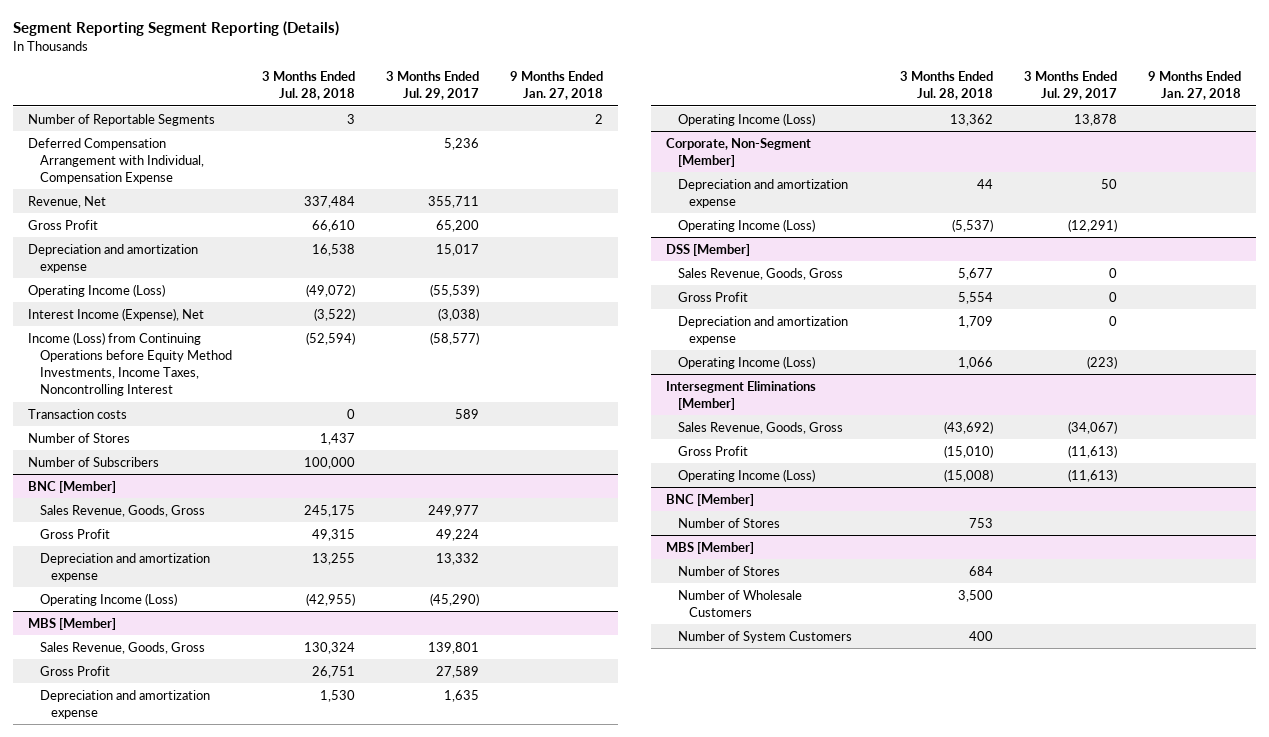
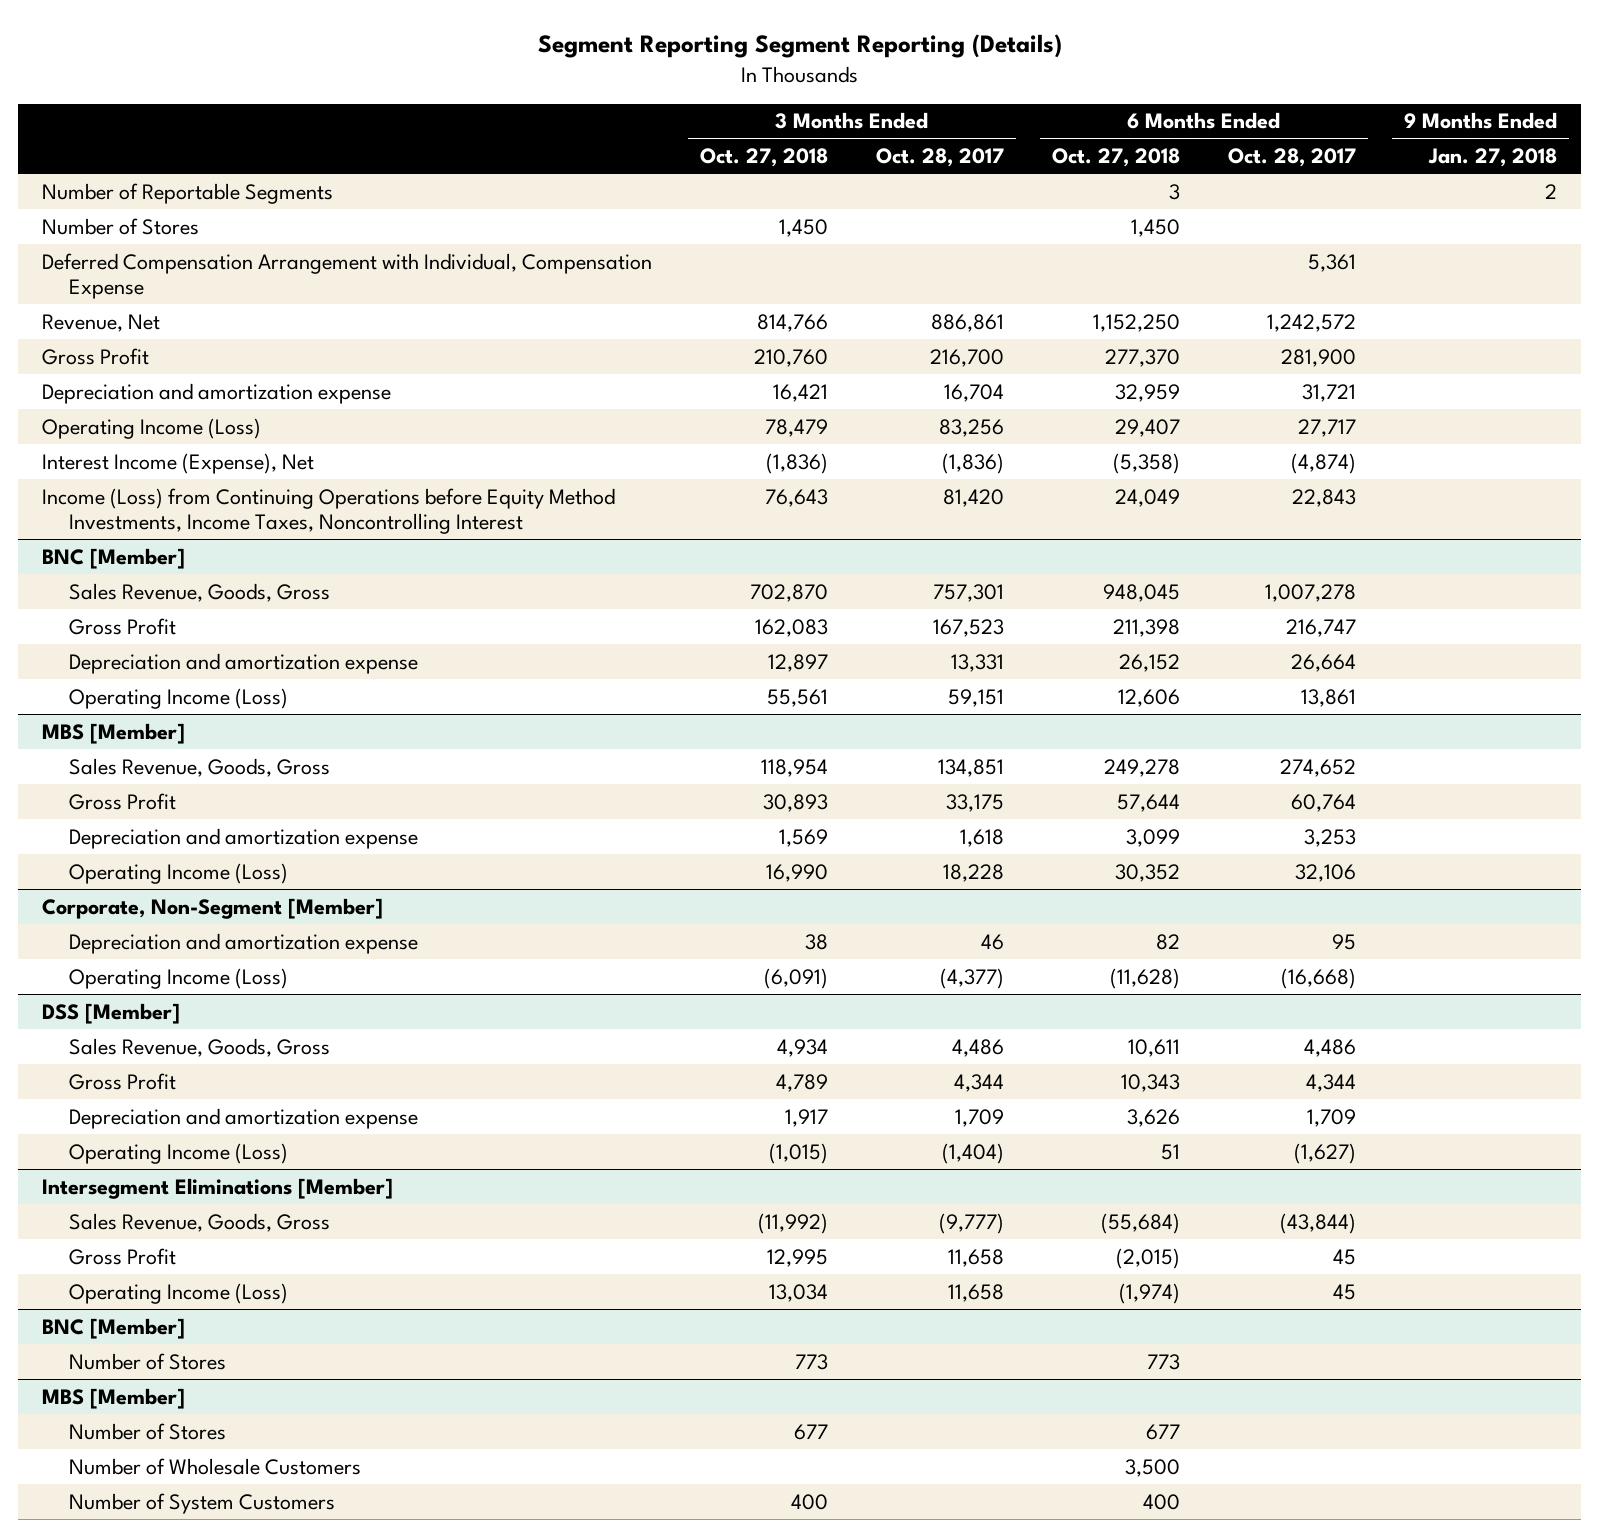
- | 3 Months Ended Jul. 28, 2018 | 3 Months Ended Jul. 29, 2017 | 9 Months Ended Jan. 27, 2018
+ | 3 Months Ended Oct. 27, 2018 | 3 Months Ended Oct. 28, 2017 | 6 Months Ended Oct. 27, 2018 | 6 Months Ended Oct. 28, 2017 | 9 Months Ended Jan. 27, 2018
moved up: Number of Stores | 1,450 | | 1,450 | |
- Transaction costs | 0 | 589 |
- Number of Subscribers | 100,000 | |

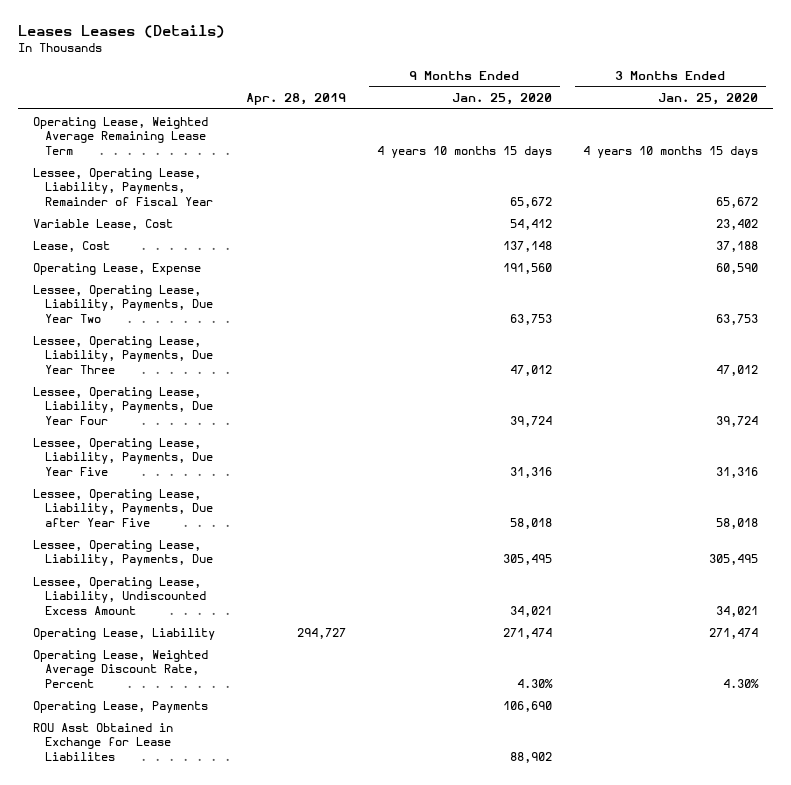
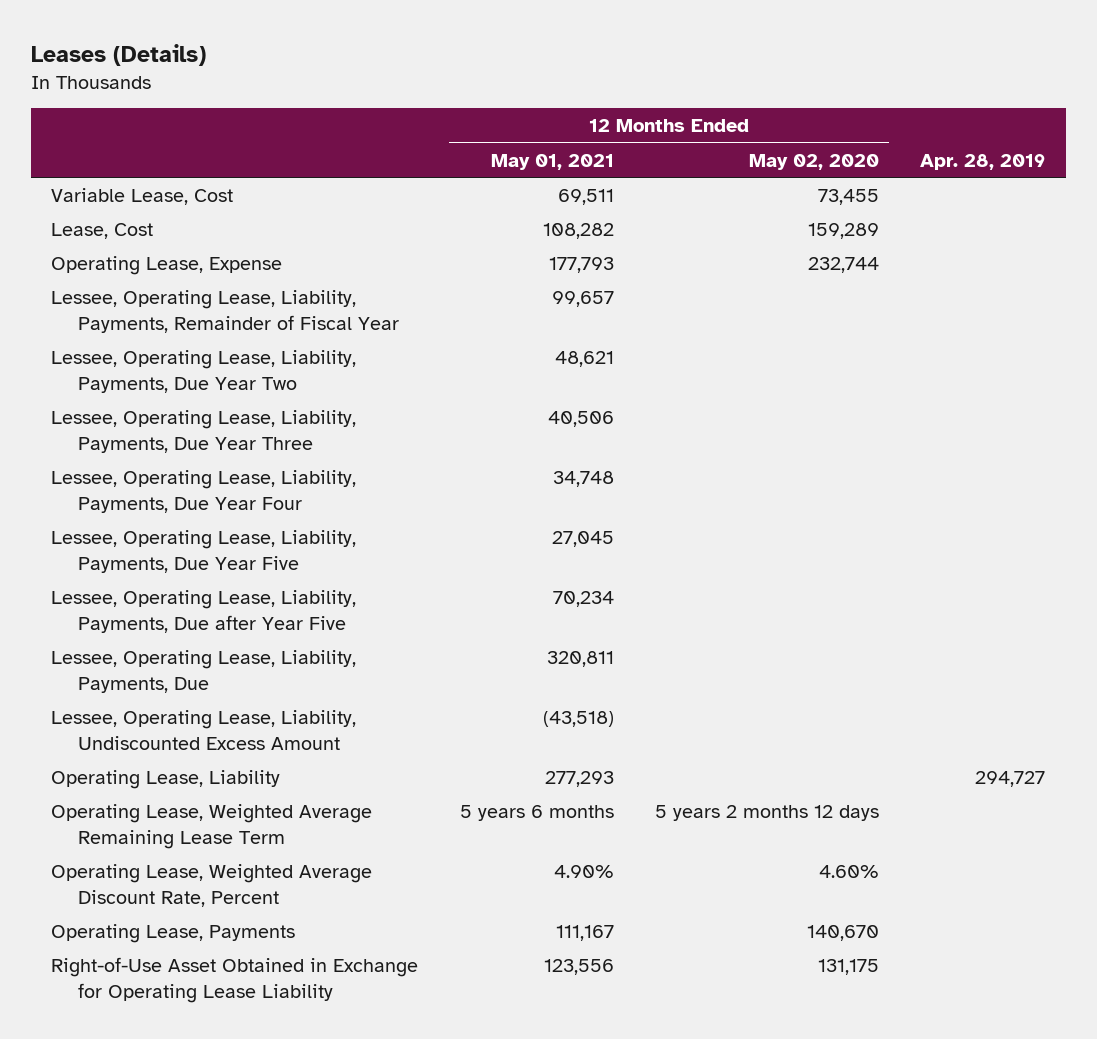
- Leases Leases (Details)
+ Leases (Details)
- | Apr. 28, 2019 | 9 Months Ended Jan. 25, 2020 | 3 Months Ended Jan. 25, 2020
+ | 12 Months Ended May 01, 2021 | 12 Months Ended May 02, 2020 | Apr. 28, 2019
moved down: Lessee, Operating Lease, Liability, Payments, Remainder of Fiscal Year | 99,657 | |
moved down: Operating Lease, Weighted Average Remaining Lease Term | 5 years 6 months | 5 years 2 months 12 days |
- ROU Asst Obtained in Exchange for Lease Liabilites | | 88,902 |
+ Right-of-Use Asset Obtained in Exchange for Operating Lease Liability | 123,556 | 131,175 |

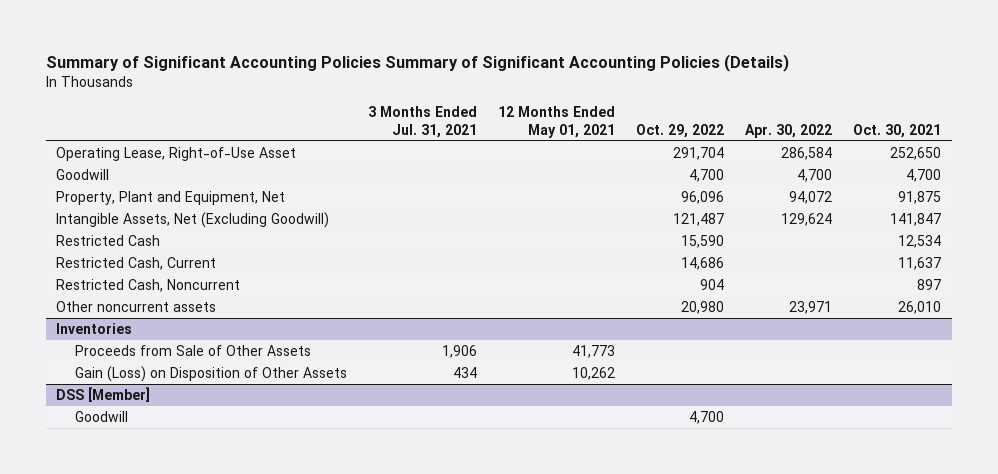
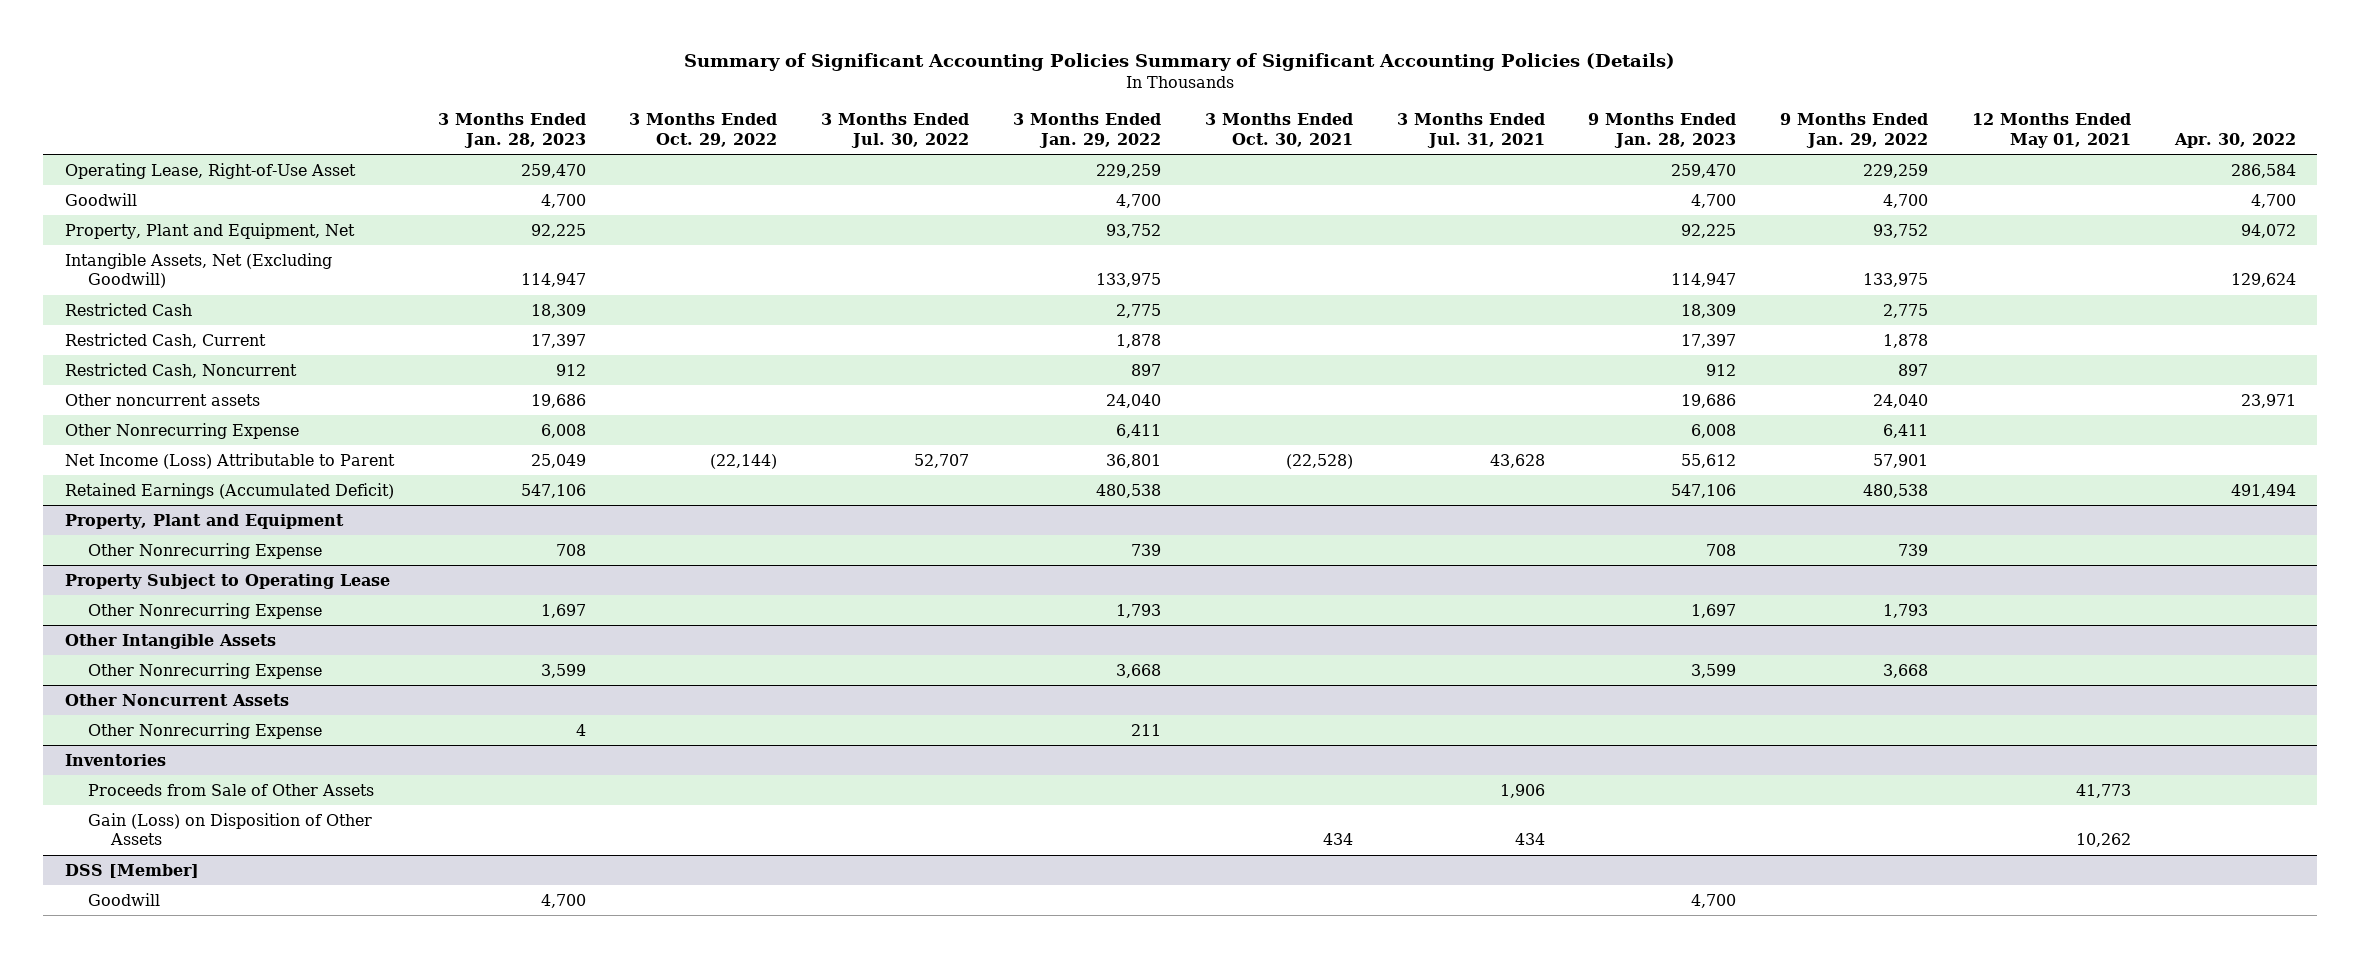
- | 3 Months Ended Jul. 31, 2021 | 12 Months Ended May 01, 2021 | Oct. 29, 2022 | Apr. 30, 2022 | Oct. 30, 2021
+ | 3 Months Ended Jan. 28, 2023 | 3 Months Ended Oct. 29, 2022 | 3 Months Ended Jul. 30, 2022 | 3 Months Ended Jan. 29, 2022 | 3 Months Ended Oct. 30, 2021 | 3 Months Ended Jul. 31, 2021 | 9 Months Ended Jan. 28, 2023 | 9 Months Ended Jan. 29, 2022 | 12 Months Ended May 01, 2021 | Apr. 30, 2022
+ Other Nonrecurring Expense | 6,008 | | | 6,411 | | | 6,008 | 6,411 | |
+ Net Income (Loss) Attributable to Parent | 25,049 | (22,144) | 52,707 | 36,801 | (22,528) | 43,628 | 55,612 | 57,901 | |
+ Retained Earnings (Accumulated Deficit) | 547,106 | | | 480,538 | | | 547,106 | 480,538 | | 491,494
+ Property, Plant and Equipment
+ Other Nonrecurring Expense | 708 | | | 739 | | | 708 | 739 | |
+ Property Subject to Operating Lease
+ Other Nonrecurring Expense | 1,697 | | | 1,793 | | | 1,697 | 1,793 | |
+ Other Intangible Assets
+ Other Nonrecurring Expense | 3,599 | | | 3,668 | | | 3,599 | 3,668 | |
+ Other Noncurrent Assets
+ Other Nonrecurring Expense | 4 | | | 211 | | | | | |

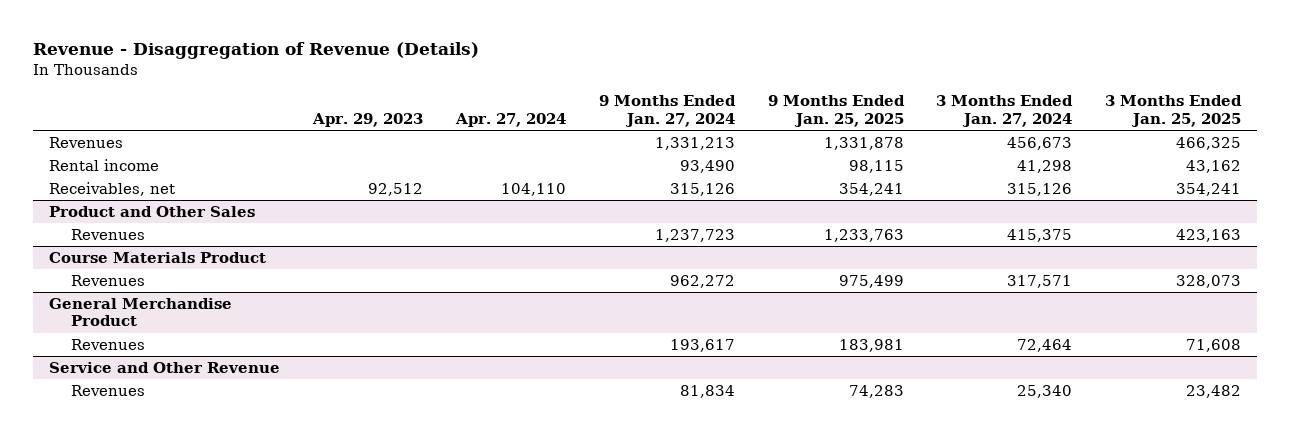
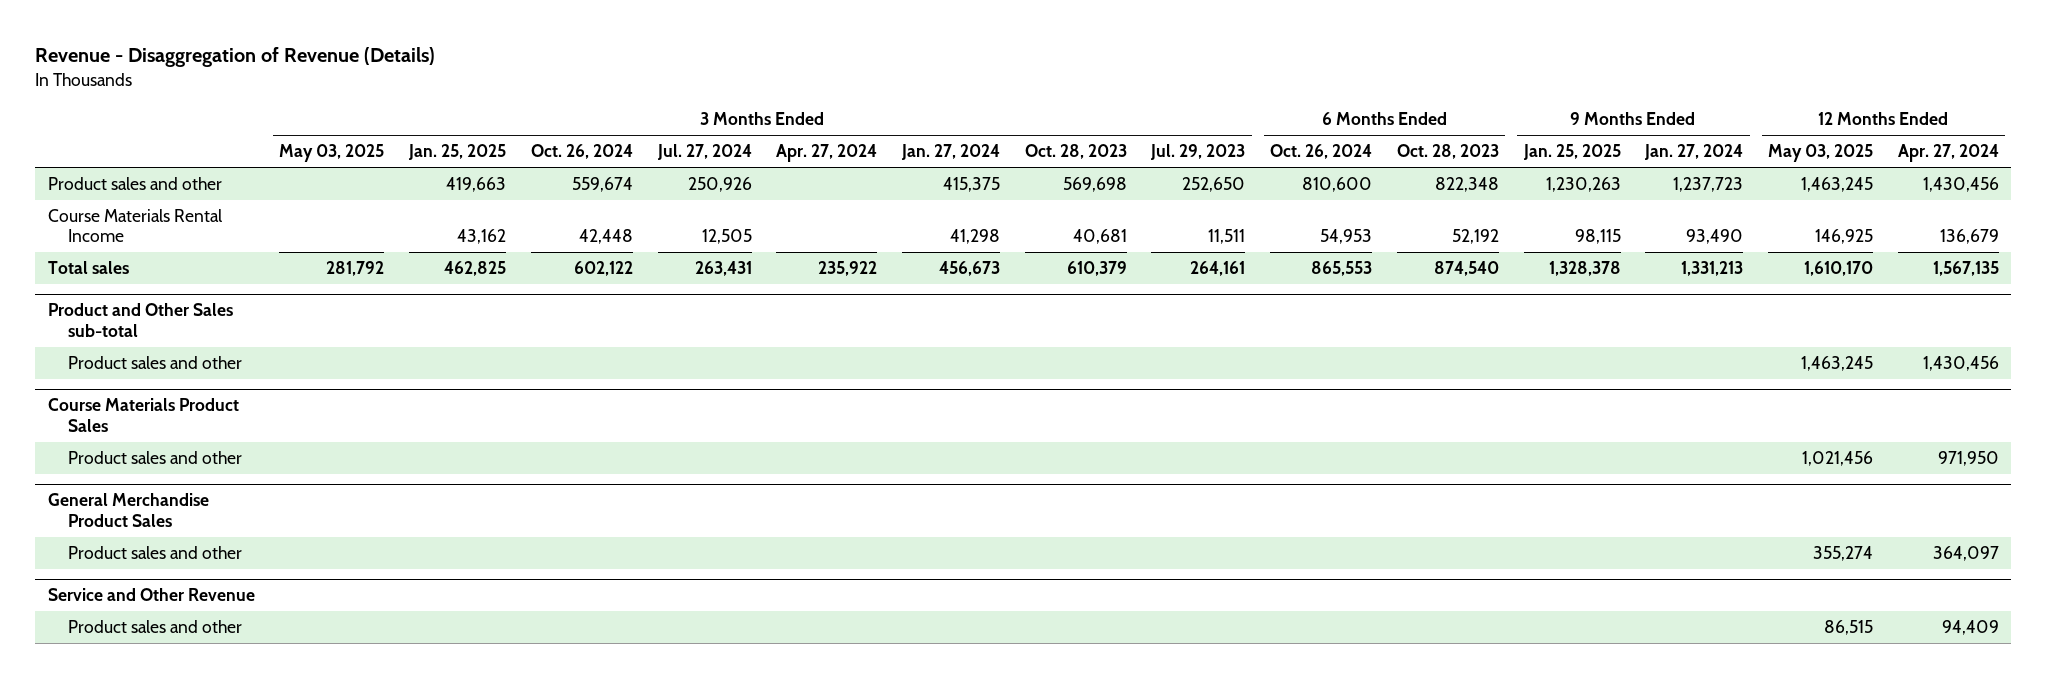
- | Apr. 29, 2023 | Apr. 27, 2024 | 9 Months Ended Jan. 27, 2024 | 9 Months Ended Jan. 25, 2025 | 3 Months Ended Jan. 27, 2024 | 3 Months Ended Jan. 25, 2025
+ | 3 Months Ended May 03, 2025 | 3 Months Ended Jan. 25, 2025 | 3 Months Ended Oct. 26, 2024 | 3 Months Ended Jul. 27, 2024 | 3 Months Ended Apr. 27, 2024 | 3 Months Ended Jan. 27, 2024 | 3 Months Ended Oct. 28, 2023 | 3 Months Ended Jul. 29, 2023 | 6 Months Ended Oct. 26, 2024 | 6 Months Ended Oct. 28, 2023 | 9 Months Ended Jan. 25, 2025 | 9 Months Ended Jan. 27, 2024 | 12 Months Ended May 03, 2025 | 12 Months Ended Apr. 27, 2024
- Revenues | | | 1,331,213 | 1,331,878 | 456,673 | 466,325
- Rental income | | | 93,490 | 98,115 | 41,298 | 43,162
- Receivables, net | 92,512 | 104,110 | 315,126 | 354,241 | 315,126 | 354,241
- Product and Other Sales
- Revenues | | | 1,237,723 | 1,233,763 | 415,375 | 423,163
- Course Materials Product
- Revenues | | | 962,272 | 975,499 | 317,571 | 328,073
- General Merchandise Product
- Revenues | | | 193,617 | 183,981 | 72,464 | 71,608
+ Product sales and other | | 419,663 | 559,674 | 250,926 | | 415,375 | 569,698 | 252,650 | 810,600 | 822,348 | 1,230,263 | 1,237,723 | 1,463,245 | 1,430,456
+ Course Materials Rental Income | | 43,162 | 42,448 | 12,505 | | 41,298 | 40,681 | 11,511 | 54,953 | 52,192 | 98,115 | 93,490 | 146,925 | 136,679
+ Total sales | 281,792 | 462,825 | 602,122 | 263,431 | 235,922 | 456,673 | 610,379 | 264,161 | 865,553 | 874,540 | 1,328,378 | 1,331,213 | 1,610,170 | 1,567,135
+ Product and Other Sales sub-total
+ Product sales and other | | | | | | | | | | | | | 1,463,245 | 1,430,456
+ Course Materials Product Sales
+ Product sales and other | | | | | | | | | | | | | 1,021,456 | 971,950
+ General Merchandise Product Sales
+ Product sales and other | | | | | | | | | | | | | 355,274 | 364,097
@ Service and Other Revenue
- Revenues | | | 81,834 | 74,283 | 25,340 | 23,482
+ Product sales and other | | | | | | | | | | | | | 86,515 | 94,409

